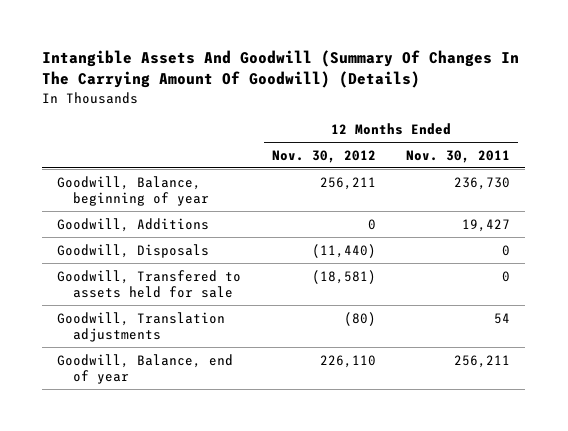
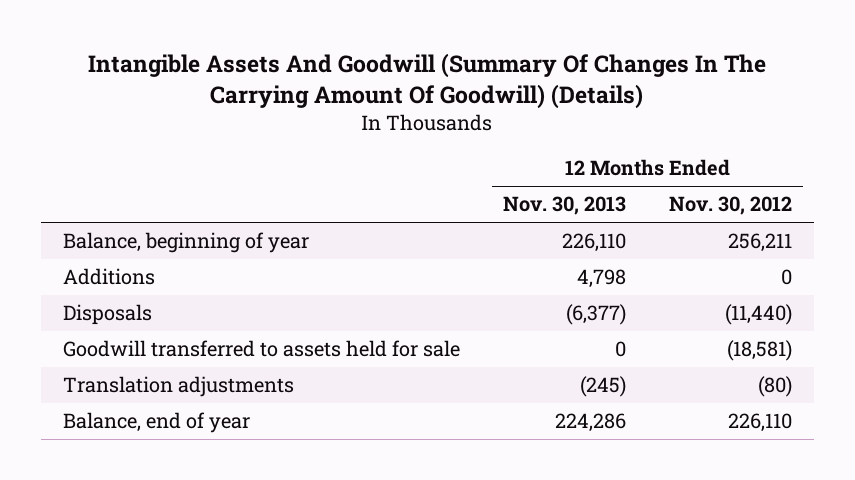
- | 12 Months Ended Nov. 30, 2012 | 12 Months Ended Nov. 30, 2011
+ | 12 Months Ended Nov. 30, 2013 | 12 Months Ended Nov. 30, 2012
- Goodwill, Balance, beginning of year | 256,211 | 236,730
- Goodwill, Additions | 0 | 19,427
- Goodwill, Disposals | (11,440) | 0
- Goodwill, Transfered to assets held for sale | (18,581) | 0
- Goodwill, Translation adjustments | (80) | 54
- Goodwill, Balance, end of year | 226,110 | 256,211
+ Balance, beginning of year | 226,110 | 256,211
+ Additions | 4,798 | 0
+ Disposals | (6,377) | (11,440)
+ Goodwill transferred to assets held for sale | 0 | (18,581)
+ Translation adjustments | (245) | (80)
+ Balance, end of year | 224,286 | 226,110

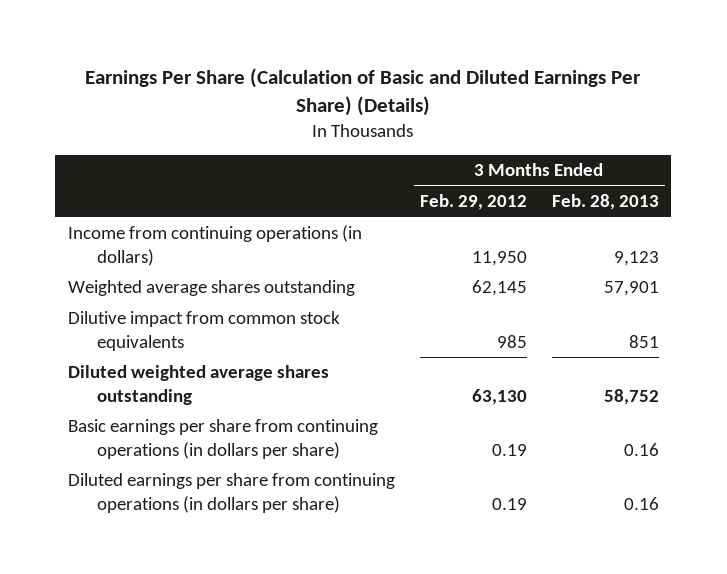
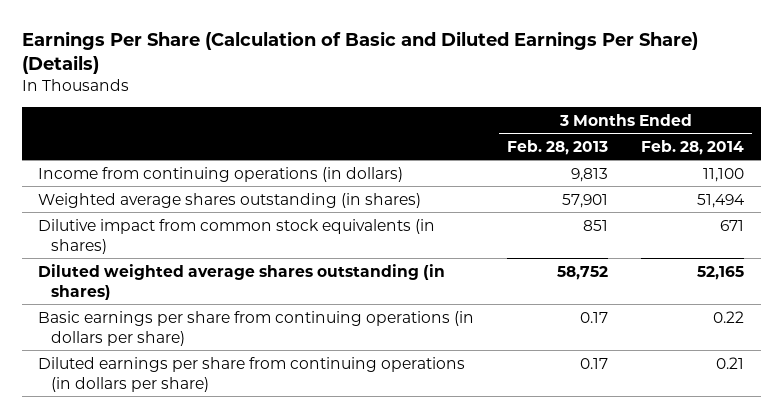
- | 3 Months Ended Feb. 29, 2012 | 3 Months Ended Feb. 28, 2013
+ | 3 Months Ended Feb. 28, 2013 | 3 Months Ended Feb. 28, 2014
- Income from continuing operations (in dollars) | 11,950 | 9,123
- Weighted average shares outstanding | 62,145 | 57,901
- Dilutive impact from common stock equivalents | 985 | 851
- Diluted weighted average shares outstanding | 63,130 | 58,752
- Basic earnings per share from continuing operations (in dollars per share) | 0.19 | 0.16
- Diluted earnings per share from continuing operations (in dollars per share) | 0.19 | 0.16
+ Income from continuing operations (in dollars) | 9,813 | 11,100
+ Weighted average shares outstanding (in shares) | 57,901 | 51,494
+ Dilutive impact from common stock equivalents (in shares) | 851 | 671
+ Diluted weighted average shares outstanding (in shares) | 58,752 | 52,165
+ Basic earnings per share from continuing operations (in dollars per share) | 0.17 | 0.22
+ Diluted earnings per share from continuing operations (in dollars per share) | 0.17 | 0.21

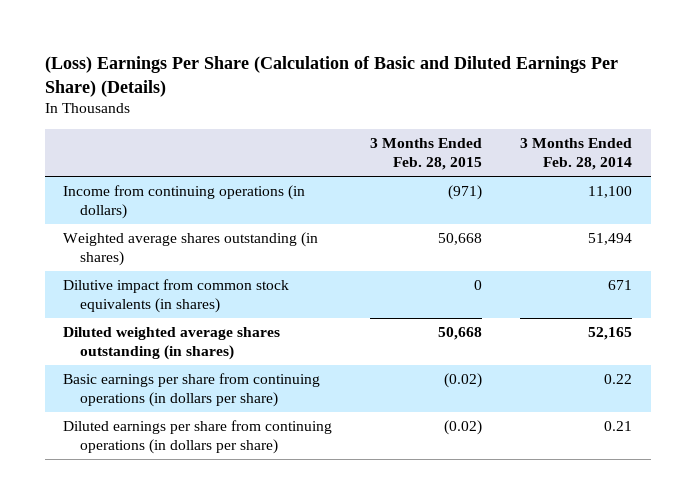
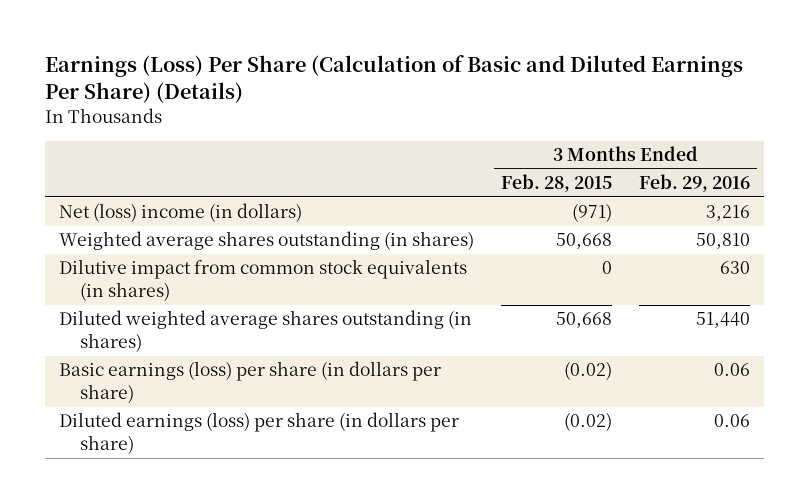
- (Loss) Earnings Per Share (Calculation of Basic and Diluted Earnings Per Share) (Details)
+ Earnings (Loss) Per Share (Calculation of Basic and Diluted Earnings Per Share) (Details)
- | 3 Months Ended Feb. 28, 2015 | 3 Months Ended Feb. 28, 2014
+ | 3 Months Ended Feb. 28, 2015 | 3 Months Ended Feb. 29, 2016
- Income from continuing operations (in dollars) | (971) | 11,100
+ Net (loss) income (in dollars) | (971) | 3,216
- Basic earnings per share from continuing operations (in dollars per share) | (0.02) | 0.22
- Diluted earnings per share from continuing operations (in dollars per share) | (0.02) | 0.21
+ Basic earnings (loss) per share (in dollars per share) | (0.02) | 0.06
+ Diluted earnings (loss) per share (in dollars per share) | (0.02) | 0.06

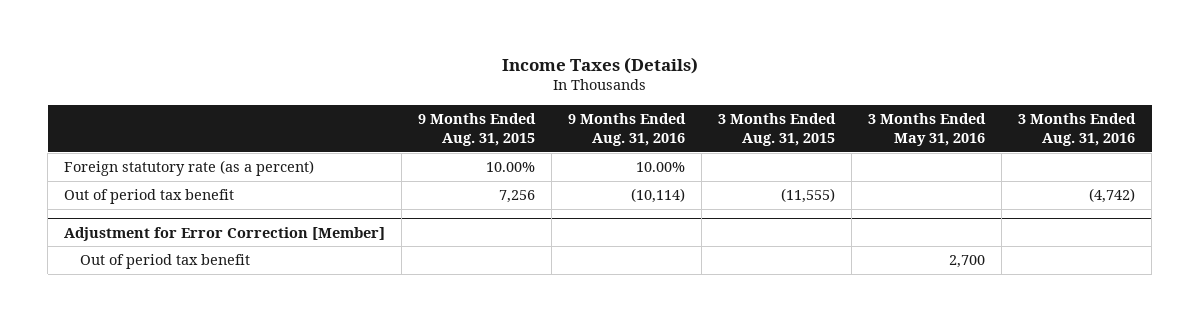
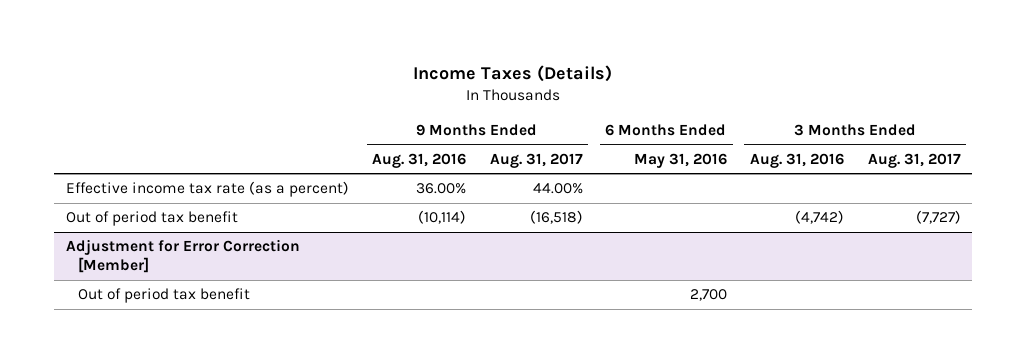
- | 9 Months Ended Aug. 31, 2015 | 9 Months Ended Aug. 31, 2016 | 3 Months Ended Aug. 31, 2015 | 3 Months Ended May 31, 2016 | 3 Months Ended Aug. 31, 2016
+ | 9 Months Ended Aug. 31, 2016 | 9 Months Ended Aug. 31, 2017 | 6 Months Ended May 31, 2016 | 3 Months Ended Aug. 31, 2016 | 3 Months Ended Aug. 31, 2017
- Foreign statutory rate (as a percent) | 10.00% | 10.00% | | |
+ Effective income tax rate (as a percent) | 36.00% | 44.00% | | |

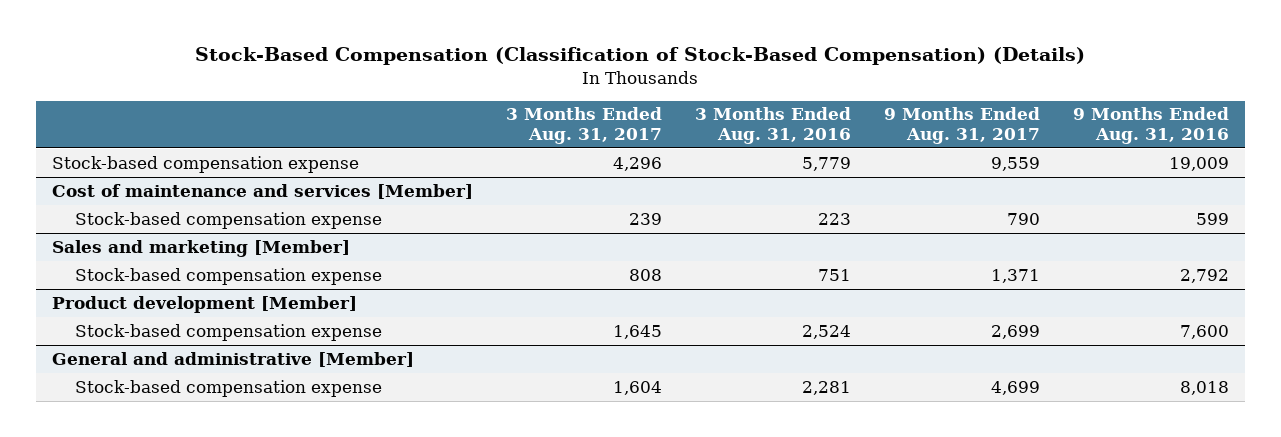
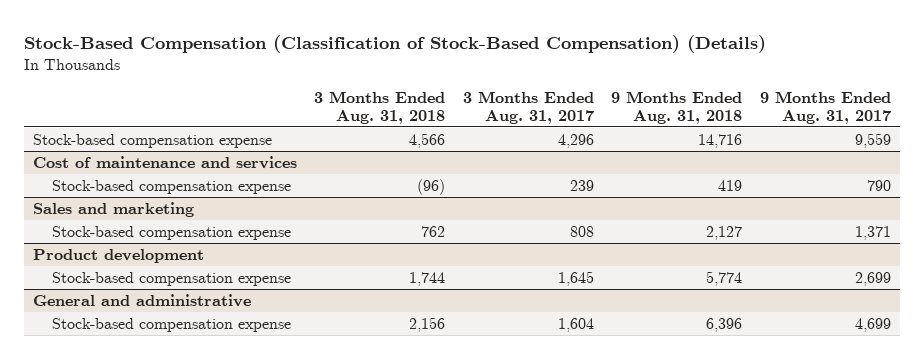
- | 3 Months Ended Aug. 31, 2017 | 3 Months Ended Aug. 31, 2016 | 9 Months Ended Aug. 31, 2017 | 9 Months Ended Aug. 31, 2016
+ | 3 Months Ended Aug. 31, 2018 | 3 Months Ended Aug. 31, 2017 | 9 Months Ended Aug. 31, 2018 | 9 Months Ended Aug. 31, 2017
- Cost of maintenance and services [Member]
+ Cost of maintenance and services
- Sales and marketing [Member]
+ Sales and marketing
- Product development [Member]
+ Product development
- General and administrative [Member]
+ General and administrative

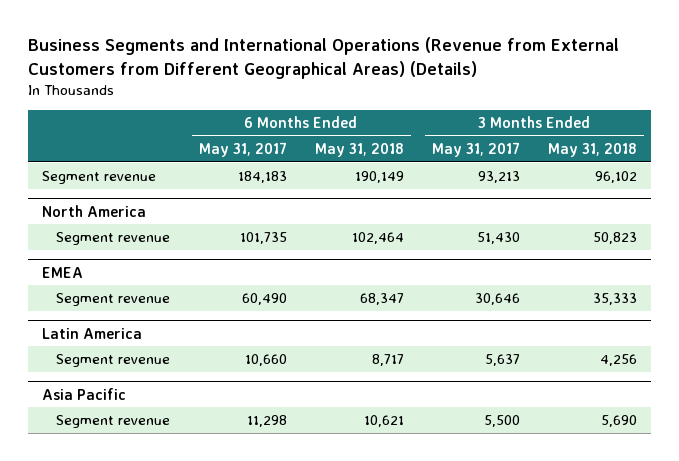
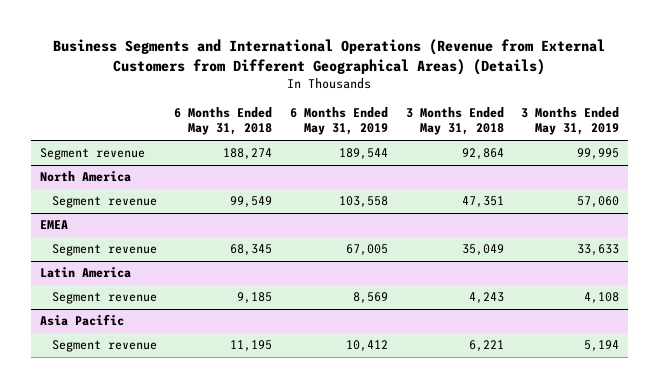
- | 6 Months Ended May 31, 2017 | 6 Months Ended May 31, 2018 | 3 Months Ended May 31, 2017 | 3 Months Ended May 31, 2018
+ | 6 Months Ended May 31, 2018 | 6 Months Ended May 31, 2019 | 3 Months Ended May 31, 2018 | 3 Months Ended May 31, 2019
- Segment revenue | 184,183 | 190,149 | 93,213 | 96,102
+ Segment revenue | 188,274 | 189,544 | 92,864 | 99,995
@ North America
- Segment revenue | 101,735 | 102,464 | 51,430 | 50,823
+ Segment revenue | 99,549 | 103,558 | 47,351 | 57,060
@ EMEA
- Segment revenue | 60,490 | 68,347 | 30,646 | 35,333
+ Segment revenue | 68,345 | 67,005 | 35,049 | 33,633
@ Latin America
- Segment revenue | 10,660 | 8,717 | 5,637 | 4,256
+ Segment revenue | 9,185 | 8,569 | 4,243 | 4,108
@ Asia Pacific
- Segment revenue | 11,298 | 10,621 | 5,500 | 5,690
+ Segment revenue | 11,195 | 10,412 | 6,221 | 5,194

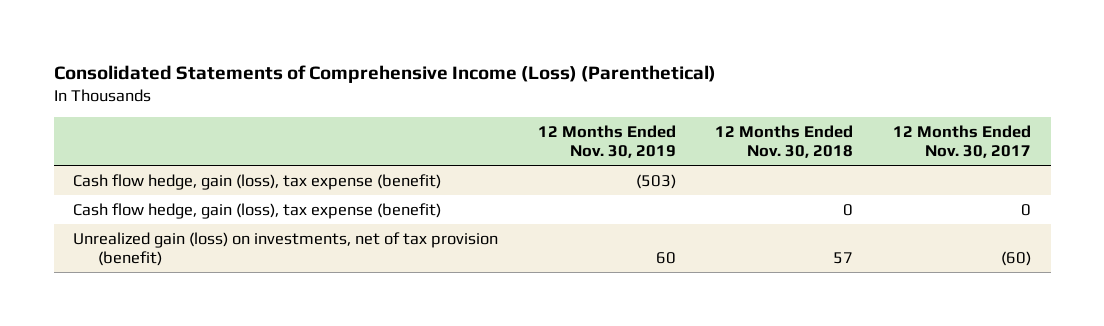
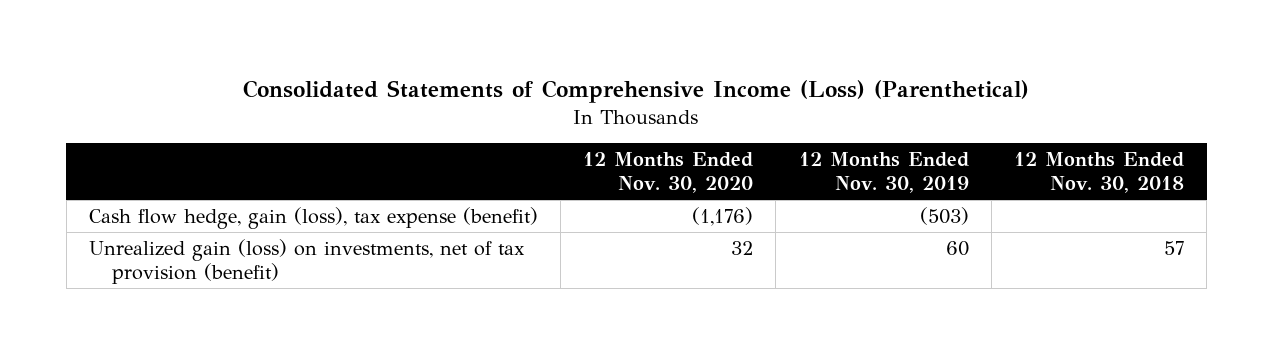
- | 12 Months Ended Nov. 30, 2019 | 12 Months Ended Nov. 30, 2018 | 12 Months Ended Nov. 30, 2017
+ | 12 Months Ended Nov. 30, 2020 | 12 Months Ended Nov. 30, 2019 | 12 Months Ended Nov. 30, 2018
- Cash flow hedge, gain (loss), tax expense (benefit) | | 0 | 0

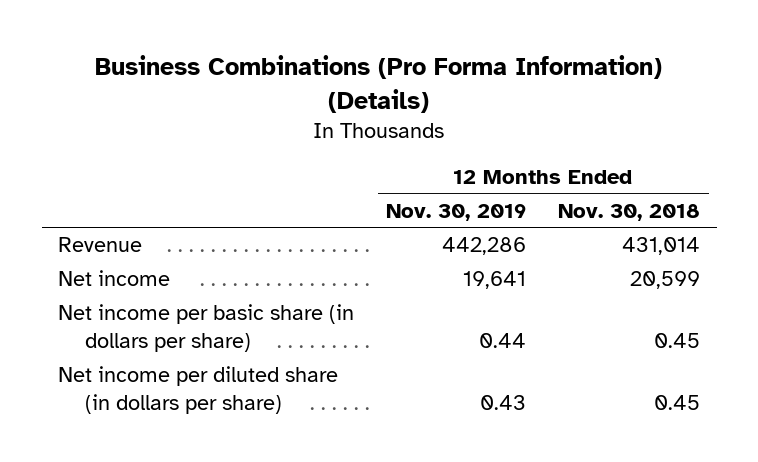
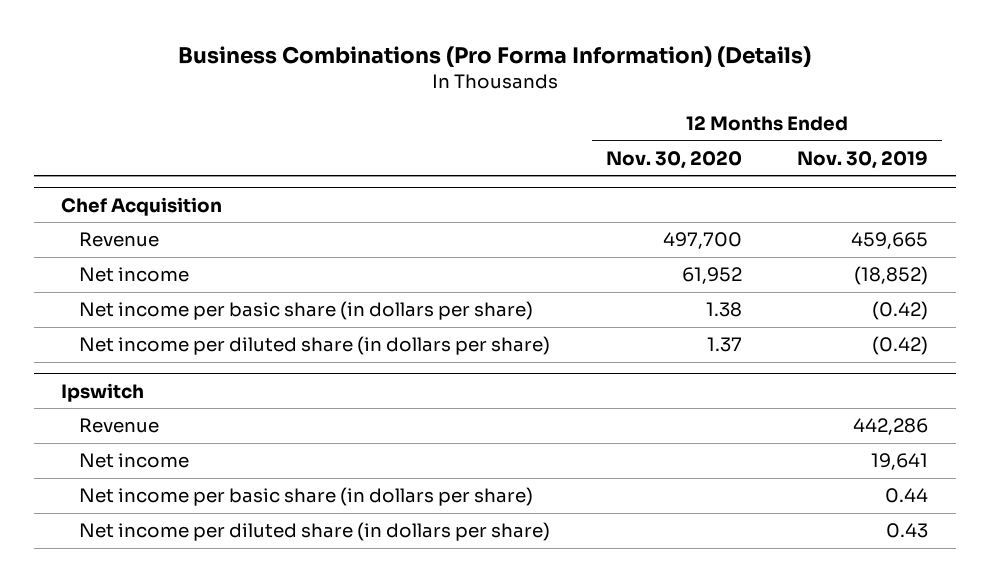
- | 12 Months Ended Nov. 30, 2019 | 12 Months Ended Nov. 30, 2018
+ | 12 Months Ended Nov. 30, 2020 | 12 Months Ended Nov. 30, 2019
+ Chef Acquisition
+ Revenue | 497,700 | 459,665
+ Net income | 61,952 | (18,852)
+ Net income per basic share (in dollars per share) | 1.38 | (0.42)
+ Net income per diluted share (in dollars per share) | 1.37 | (0.42)
+ Ipswitch

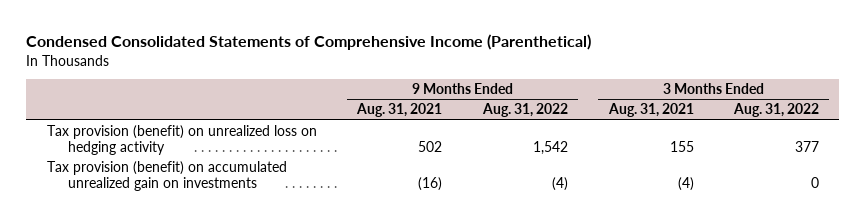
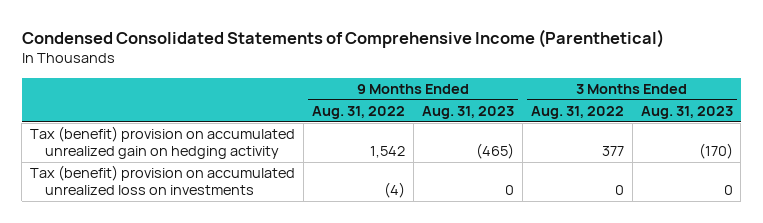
- | 9 Months Ended Aug. 31, 2021 | 9 Months Ended Aug. 31, 2022 | 3 Months Ended Aug. 31, 2021 | 3 Months Ended Aug. 31, 2022
+ | 9 Months Ended Aug. 31, 2022 | 9 Months Ended Aug. 31, 2023 | 3 Months Ended Aug. 31, 2022 | 3 Months Ended Aug. 31, 2023
- Tax provision (benefit) on unrealized loss on hedging activity | 502 | 1,542 | 155 | 377
- Tax provision (benefit) on accumulated unrealized gain on investments | (16) | (4) | (4) | 0
+ Tax (benefit) provision on accumulated unrealized gain on hedging activity | 1,542 | (465) | 377 | (170)
+ Tax (benefit) provision on accumulated unrealized loss on investments | (4) | 0 | 0 | 0

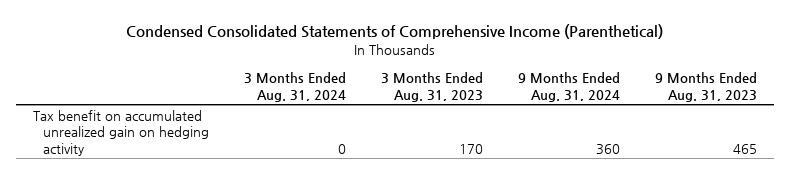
- | 9 Months Ended Aug. 31, 2022 | 9 Months Ended Aug. 31, 2023 | 3 Months Ended Aug. 31, 2022 | 3 Months Ended Aug. 31, 2023
+ | 3 Months Ended Aug. 31, 2024 | 3 Months Ended Aug. 31, 2023 | 9 Months Ended Aug. 31, 2024 | 9 Months Ended Aug. 31, 2023
- Tax (benefit) provision on accumulated unrealized gain on hedging activity | 1,542 | (465) | 377 | (170)
- Tax (benefit) provision on accumulated unrealized loss on investments | (4) | 0 | 0 | 0
+ Tax benefit on accumulated unrealized gain on hedging activity | 0 | 170 | 360 | 465

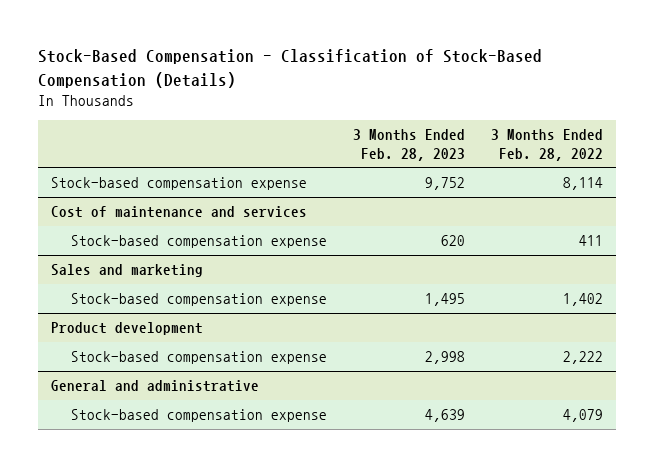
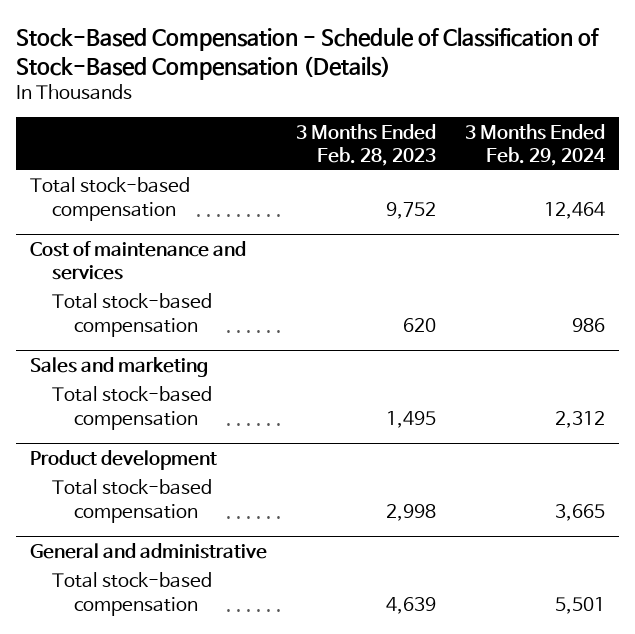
- Stock-Based Compensation - Classification of Stock-Based Compensation (Details)
+ Stock-Based Compensation - Schedule of Classification of Stock-Based Compensation (Details)
- | 3 Months Ended Feb. 28, 2023 | 3 Months Ended Feb. 28, 2022
+ | 3 Months Ended Feb. 28, 2023 | 3 Months Ended Feb. 29, 2024
- Stock-based compensation expense | 9,752 | 8,114
+ Total stock-based compensation | 9,752 | 12,464
@ Cost of maintenance and services
- Stock-based compensation expense | 620 | 411
+ Total stock-based compensation | 620 | 986
@ Sales and marketing
- Stock-based compensation expense | 1,495 | 1,402
+ Total stock-based compensation | 1,495 | 2,312
@ Product development
- Stock-based compensation expense | 2,998 | 2,222
+ Total stock-based compensation | 2,998 | 3,665
@ General and administrative
- Stock-based compensation expense | 4,639 | 4,079
+ Total stock-based compensation | 4,639 | 5,501

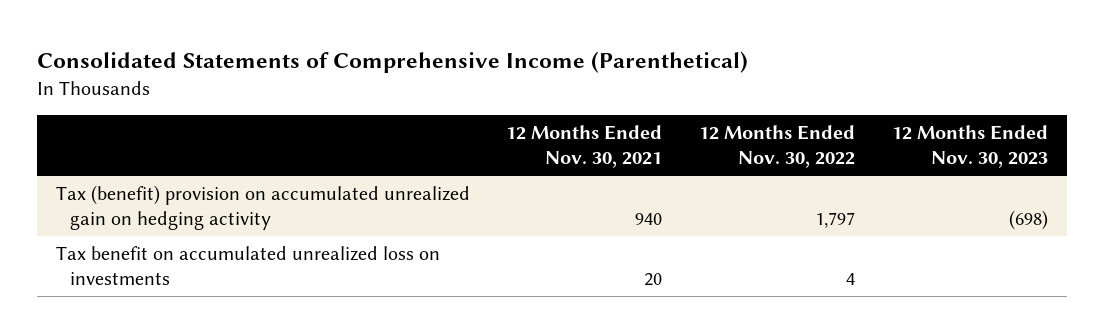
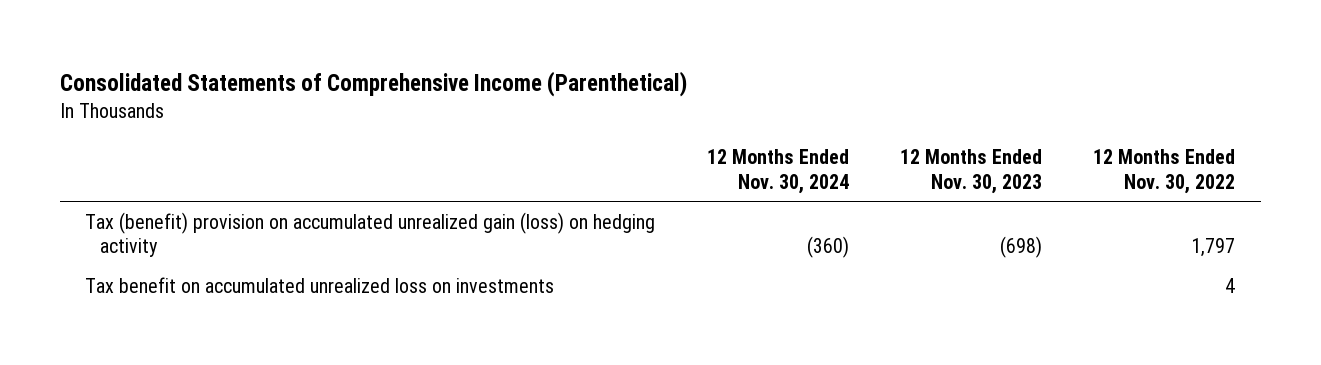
- | 12 Months Ended Nov. 30, 2021 | 12 Months Ended Nov. 30, 2022 | 12 Months Ended Nov. 30, 2023
+ | 12 Months Ended Nov. 30, 2024 | 12 Months Ended Nov. 30, 2023 | 12 Months Ended Nov. 30, 2022
- Tax (benefit) provision on accumulated unrealized gain on hedging activity | 940 | 1,797 | (698)
+ Tax (benefit) provision on accumulated unrealized gain (loss) on hedging activity | (360) | (698) | 1,797

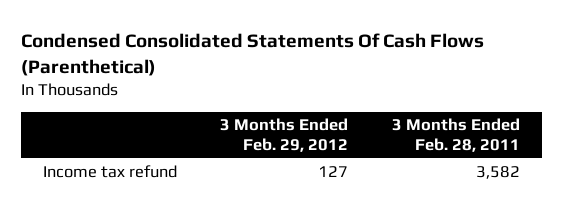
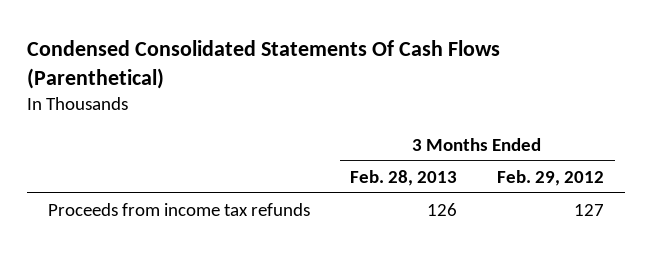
- | 3 Months Ended Feb. 29, 2012 | 3 Months Ended Feb. 28, 2011
+ | 3 Months Ended Feb. 28, 2013 | 3 Months Ended Feb. 29, 2012
- Income tax refund | 127 | 3,582
+ Proceeds from income tax refunds | 126 | 127

